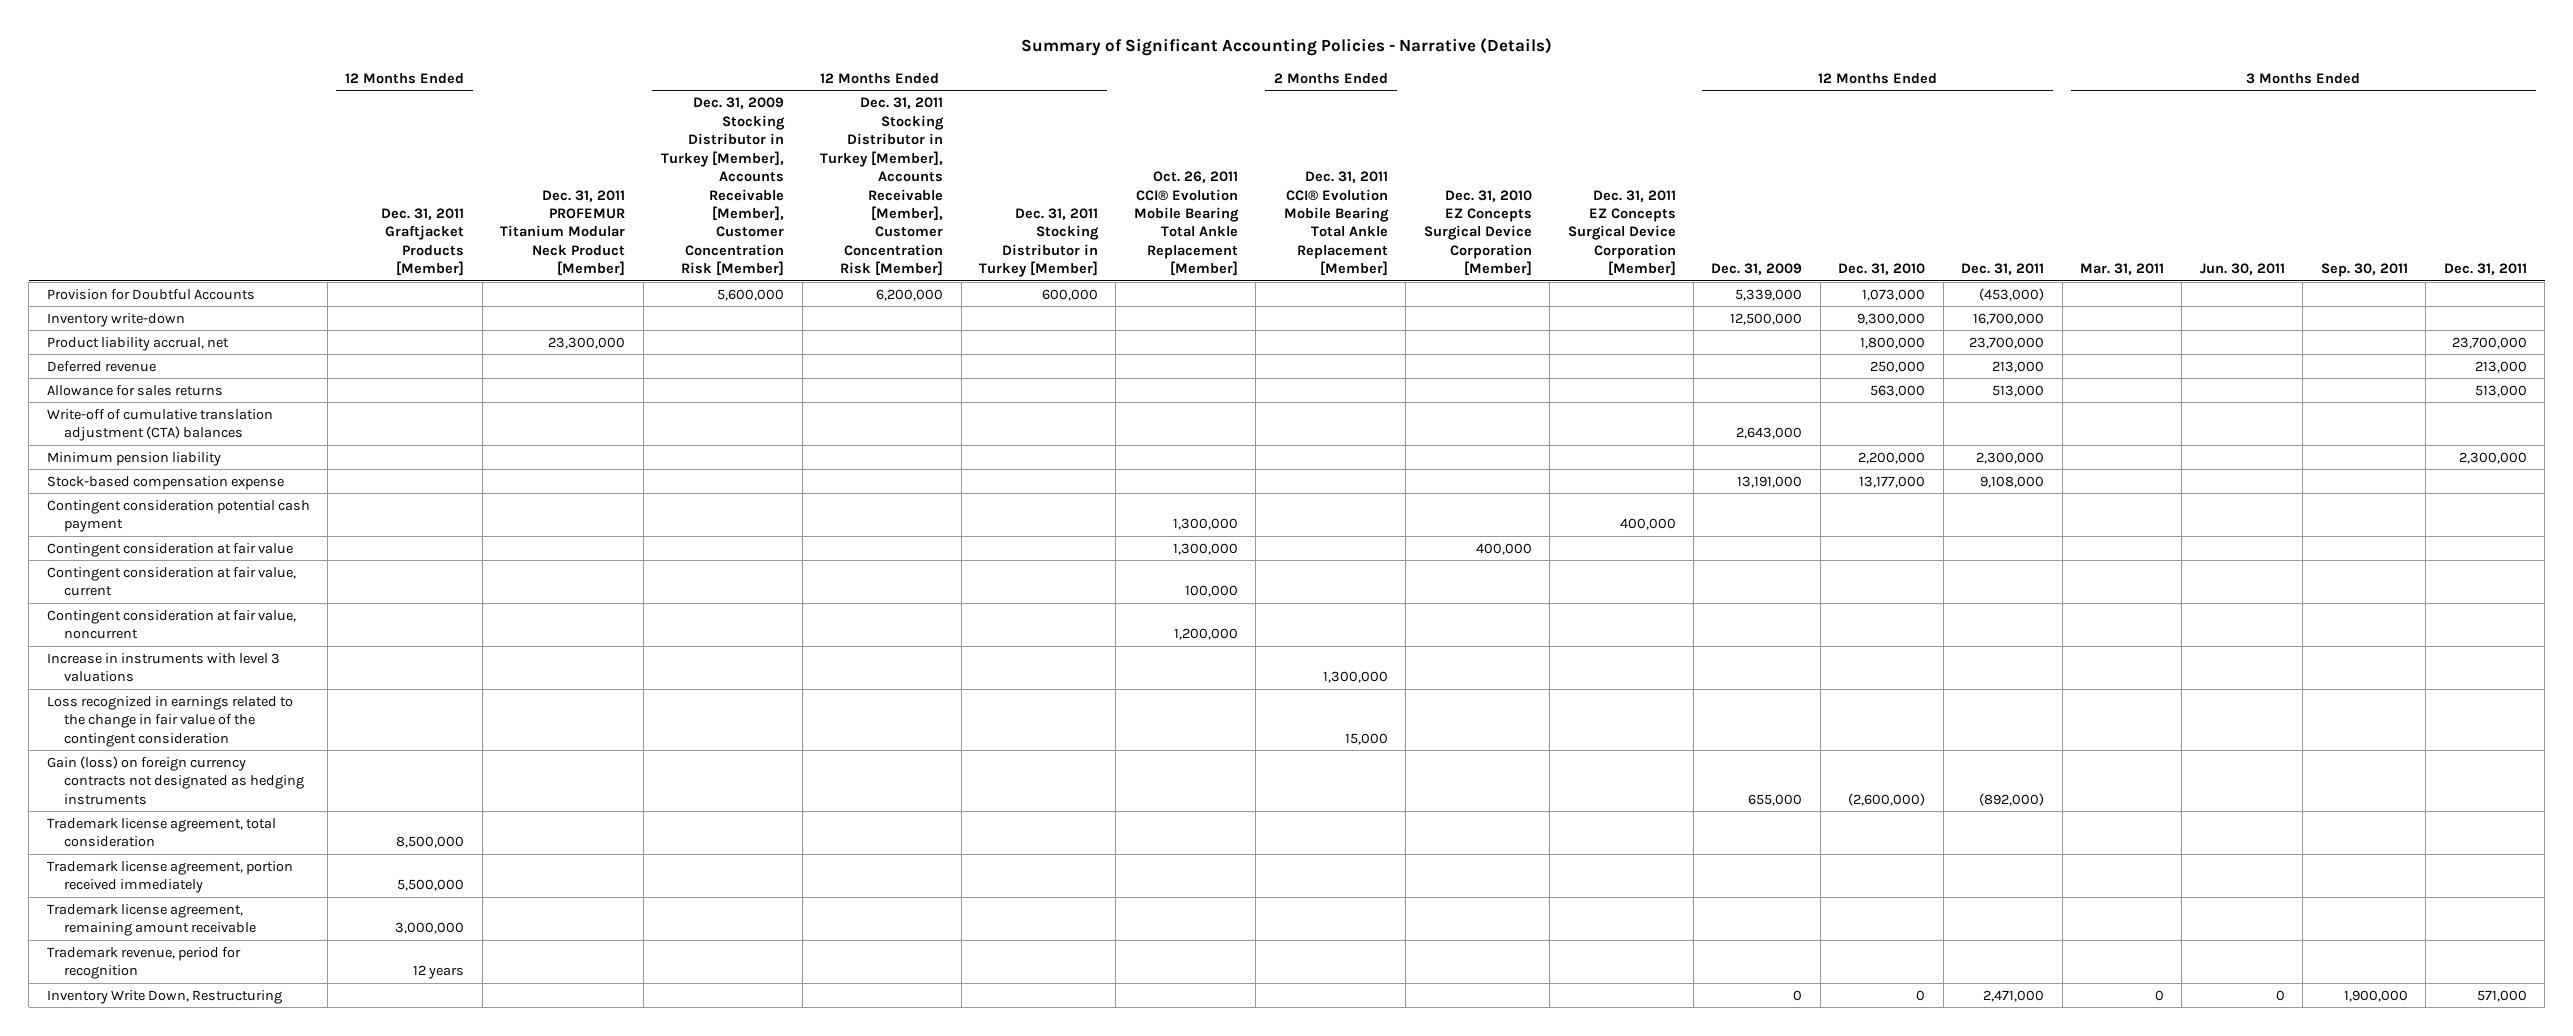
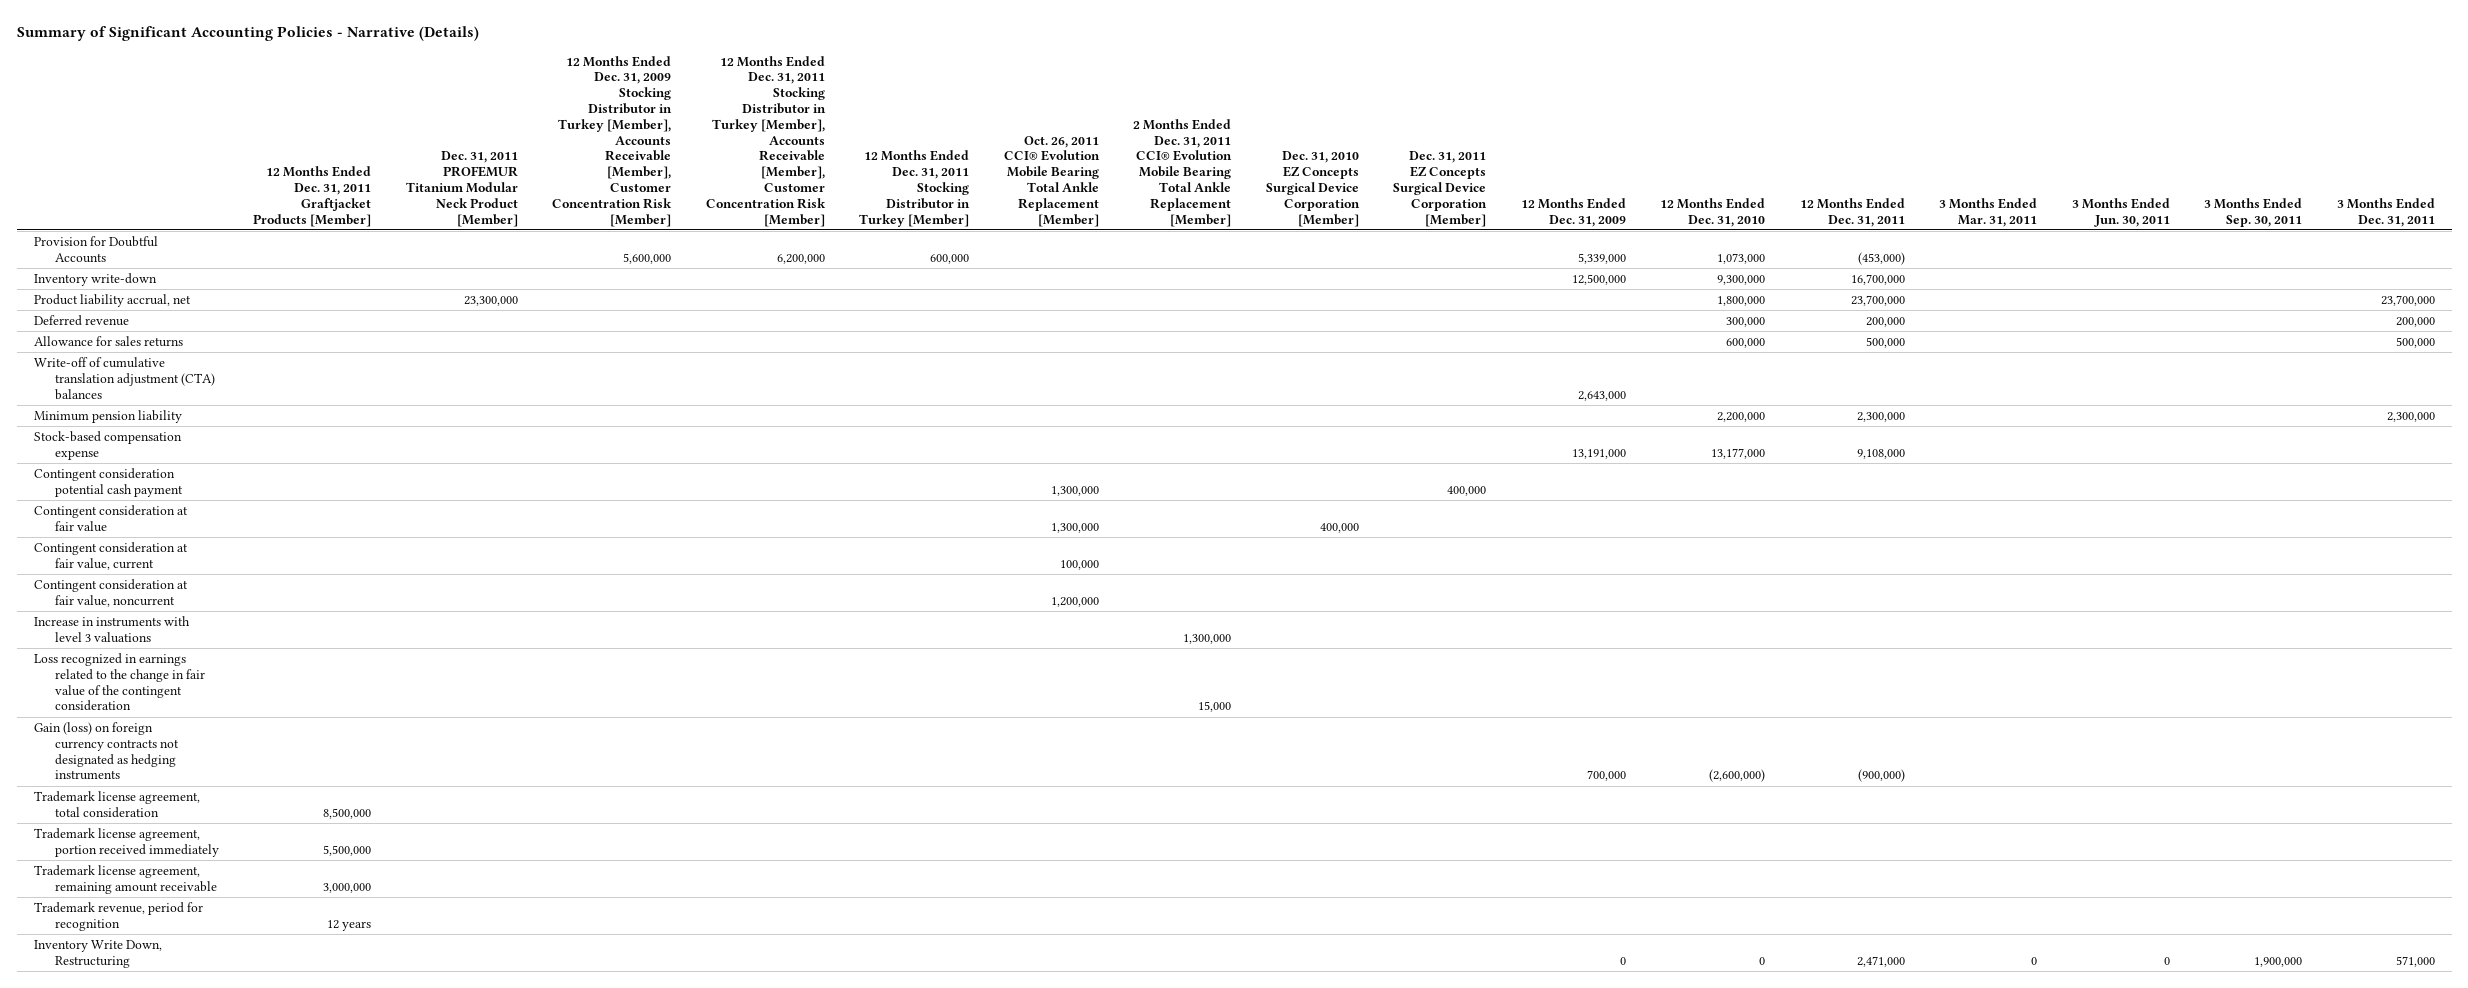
- Deferred revenue | | | | | | | | | | | 250,000 | 213,000 | | | | 213,000
- Allowance for sales returns | | | | | | | | | | | 563,000 | 513,000 | | | | 513,000
+ Deferred revenue | | | | | | | | | | | 300,000 | 200,000 | | | | 200,000
+ Allowance for sales returns | | | | | | | | | | | 600,000 | 500,000 | | | | 500,000
- Gain (loss) on foreign currency contracts not designated as hedging instruments | | | | | | | | | | 655,000 | (2,600,000) | (892,000) | | | |
+ Gain (loss) on foreign currency contracts not designated as hedging instruments | | | | | | | | | | 700,000 | (2,600,000) | (900,000) | | | |

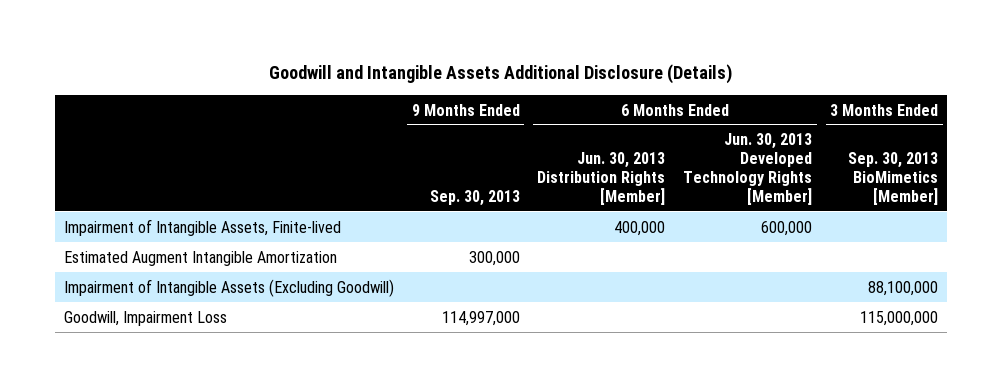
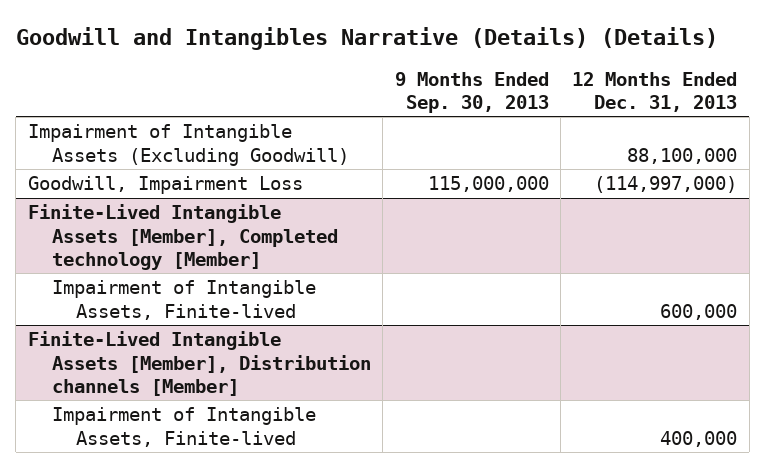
- Goodwill and Intangible Assets Additional Disclosure (Details)
+ Goodwill and Intangibles Narrative (Details) (Details)
- | 9 Months Ended Sep. 30, 2013 | 6 Months Ended Jun. 30, 2013 Distribution Rights [Member] | 6 Months Ended Jun. 30, 2013 Developed Technology Rights [Member] | 3 Months Ended Sep. 30, 2013 BioMimetics [Member]
+ | 9 Months Ended Sep. 30, 2013 | 12 Months Ended Dec. 31, 2013
- Impairment of Intangible Assets, Finite-lived | | 400,000 | 600,000 |
- Estimated Augment Intangible Amortization | 300,000 | | |
- Goodwill, Impairment Loss | 114,997,000 | | | 115,000,000
+ Goodwill, Impairment Loss | 115,000,000 | (114,997,000)
+ Finite-Lived Intangible Assets [Member], Completed technology [Member]
+ Impairment of Intangible Assets, Finite-lived | | 600,000
+ Finite-Lived Intangible Assets [Member], Distribution channels [Member]
+ Impairment of Intangible Assets, Finite-lived | | 400,000

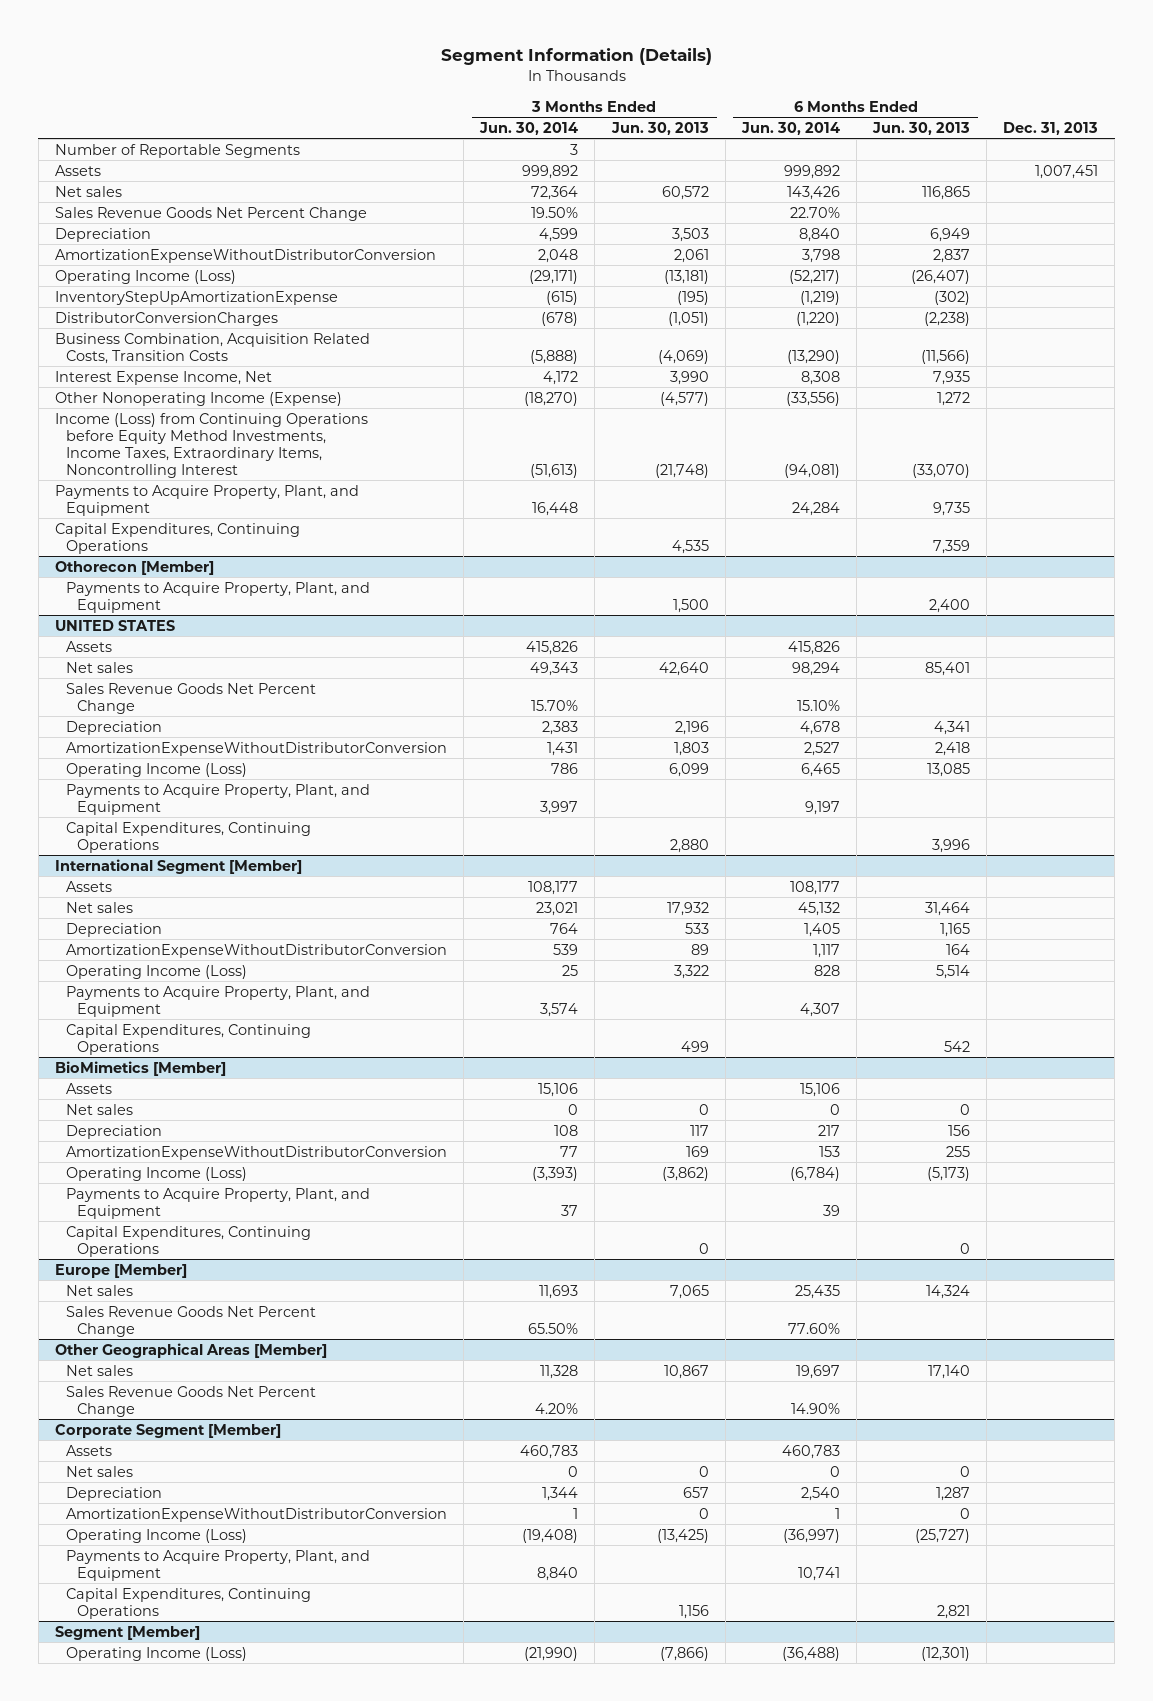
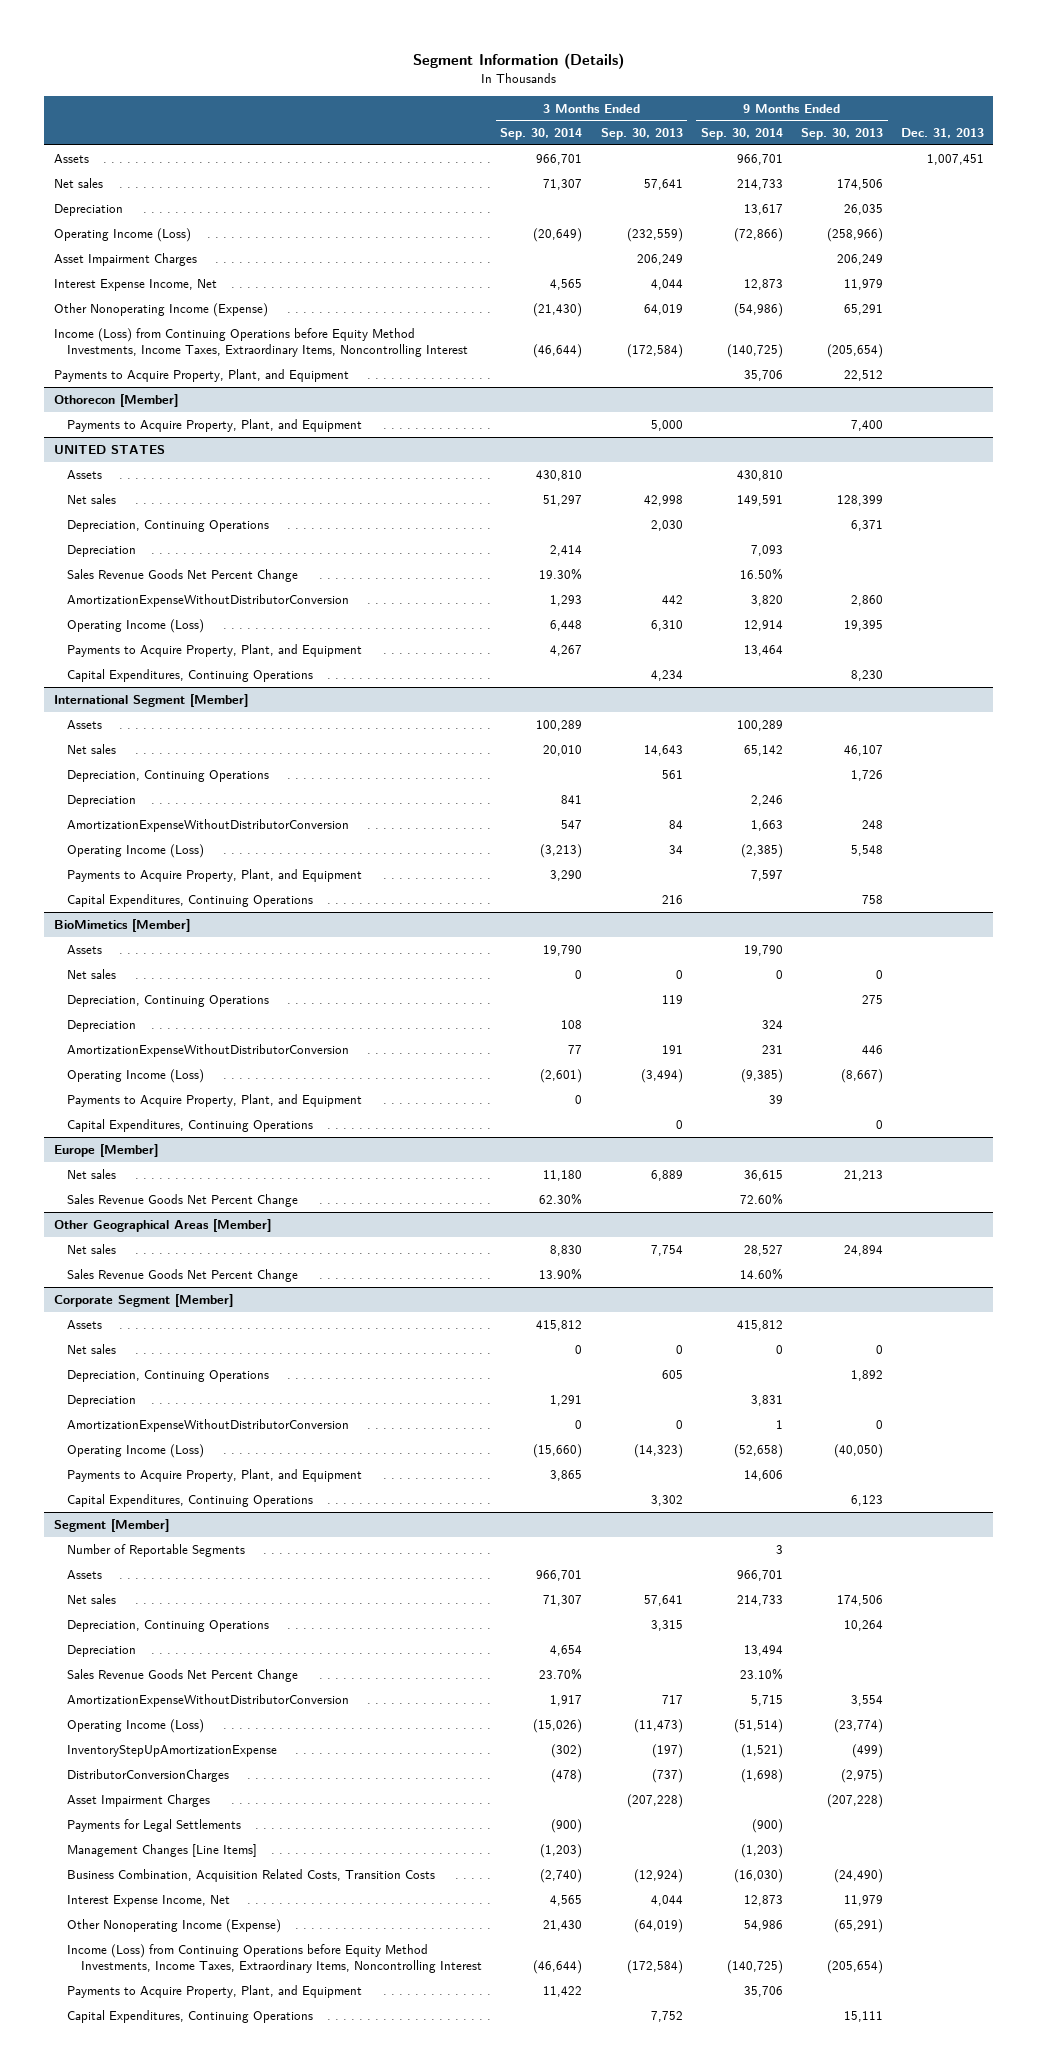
- | 3 Months Ended Jun. 30, 2014 | 3 Months Ended Jun. 30, 2013 | 6 Months Ended Jun. 30, 2014 | 6 Months Ended Jun. 30, 2013 | Dec. 31, 2013
+ | 3 Months Ended Sep. 30, 2014 | 3 Months Ended Sep. 30, 2013 | 9 Months Ended Sep. 30, 2014 | 9 Months Ended Sep. 30, 2013 | Dec. 31, 2013
- Number of Reportable Segments | 3 | | | |
- Sales Revenue Goods Net Percent Change | 19.50% | | 22.70% | |
- AmortizationExpenseWithoutDistributorConversion | 2,048 | 2,061 | 3,798 | 2,837 |
- InventoryStepUpAmortizationExpense | (615) | (195) | (1,219) | (302) |
- DistributorConversionCharges | (678) | (1,051) | (1,220) | (2,238) |
- Business Combination, Acquisition Related Costs, Transition Costs | (5,888) | (4,069) | (13,290) | (11,566) |
+ Asset Impairment Charges | | 206,249 | | 206,249 |
- Capital Expenditures, Continuing Operations | | 4,535 | | 7,359 |
@ UNITED STATES
+ Depreciation, Continuing Operations | | 2,030 | | 6,371 |
moved down: Sales Revenue Goods Net Percent Change | 19.30% | | 16.50% | |
@ International Segment [Member]
+ Depreciation, Continuing Operations | | 561 | | 1,726 |
@ BioMimetics [Member]
+ Depreciation, Continuing Operations | | 119 | | 275 |
@ Corporate Segment [Member]
+ Depreciation, Continuing Operations | | 605 | | 1,892 |
@ Segment [Member]
+ Number of Reportable Segments | | | 3 | |
+ Assets | 966,701 | | 966,701 | |
+ Net sales | 71,307 | 57,641 | 214,733 | 174,506 |
+ Depreciation, Continuing Operations | | 3,315 | | 10,264 |
+ Depreciation | 4,654 | | 13,494 | |
+ Sales Revenue Goods Net Percent Change | 23.70% | | 23.10% | |
+ AmortizationExpenseWithoutDistributorConversion | 1,917 | 717 | 5,715 | 3,554 |
+ InventoryStepUpAmortizationExpense | (302) | (197) | (1,521) | (499) |
+ DistributorConversionCharges | (478) | (737) | (1,698) | (2,975) |
+ Asset Impairment Charges | | (207,228) | | (207,228) |
+ Payments for Legal Settlements | (900) | | (900) | |
+ Management Changes [Line Items] | (1,203) | | (1,203) | |
+ Business Combination, Acquisition Related Costs, Transition Costs | (2,740) | (12,924) | (16,030) | (24,490) |
+ Interest Expense Income, Net | 4,565 | 4,044 | 12,873 | 11,979 |
+ Other Nonoperating Income (Expense) | 21,430 | (64,019) | 54,986 | (65,291) |
+ Income (Loss) from Continuing Operations before Equity Method Investments, Income Taxes, Extraordinary Items, Noncontrolling Interest | (46,644) | (172,584) | (140,725) | (205,654) |
+ Payments to Acquire Property, Plant, and Equipment | 11,422 | | 35,706 | |
+ Capital Expenditures, Continuing Operations | | 7,752 | | 15,111 |

